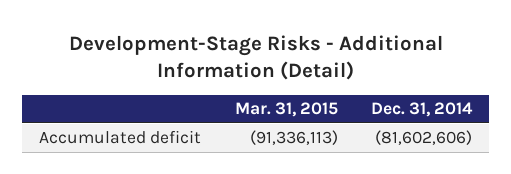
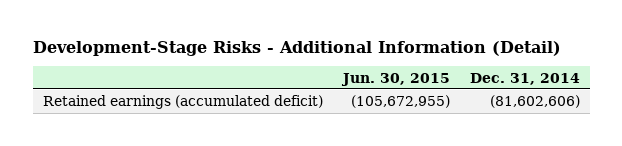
- | Mar. 31, 2015 | Dec. 31, 2014
+ | Jun. 30, 2015 | Dec. 31, 2014
- Accumulated deficit | (91,336,113) | (81,602,606)
+ Retained earnings (accumulated deficit) | (105,672,955) | (81,602,606)

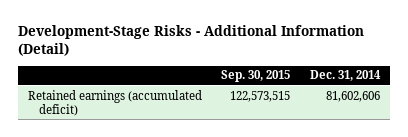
- | Jun. 30, 2015 | Dec. 31, 2014
+ | Sep. 30, 2015 | Dec. 31, 2014
- Retained earnings (accumulated deficit) | (105,672,955) | (81,602,606)
+ Retained earnings (accumulated deficit) | 122,573,515 | 81,602,606

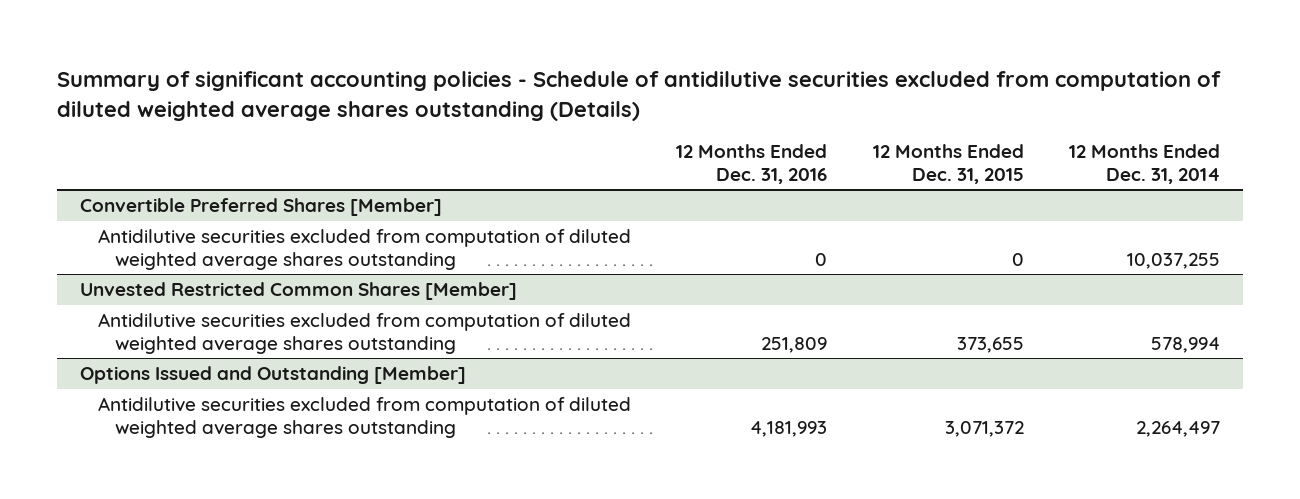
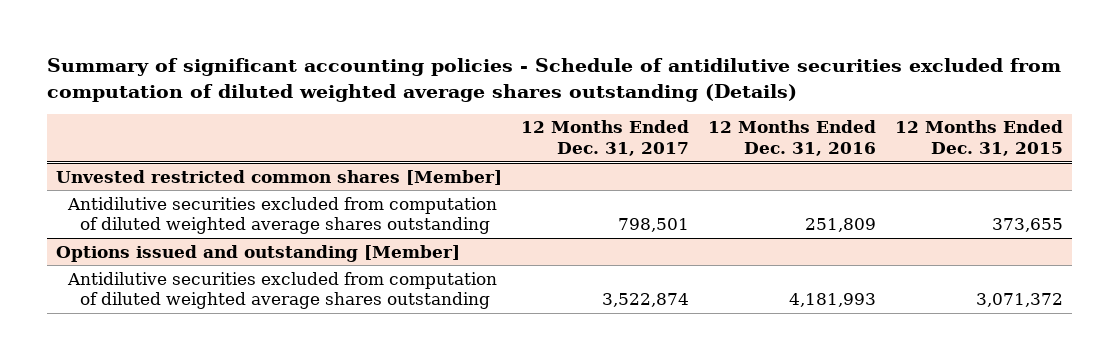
- | 12 Months Ended Dec. 31, 2016 | 12 Months Ended Dec. 31, 2015 | 12 Months Ended Dec. 31, 2014
+ | 12 Months Ended Dec. 31, 2017 | 12 Months Ended Dec. 31, 2016 | 12 Months Ended Dec. 31, 2015
- Convertible Preferred Shares [Member]
- Antidilutive securities excluded from computation of diluted weighted average shares outstanding | 0 | 0 | 10,037,255
- Unvested Restricted Common Shares [Member]
+ Unvested restricted common shares [Member]
- Options Issued and Outstanding [Member]
+ Options issued and outstanding [Member]

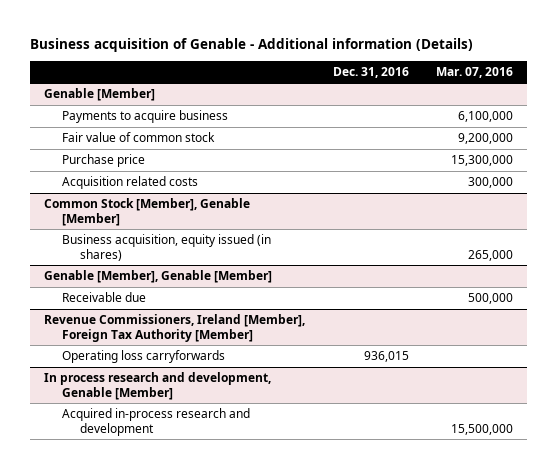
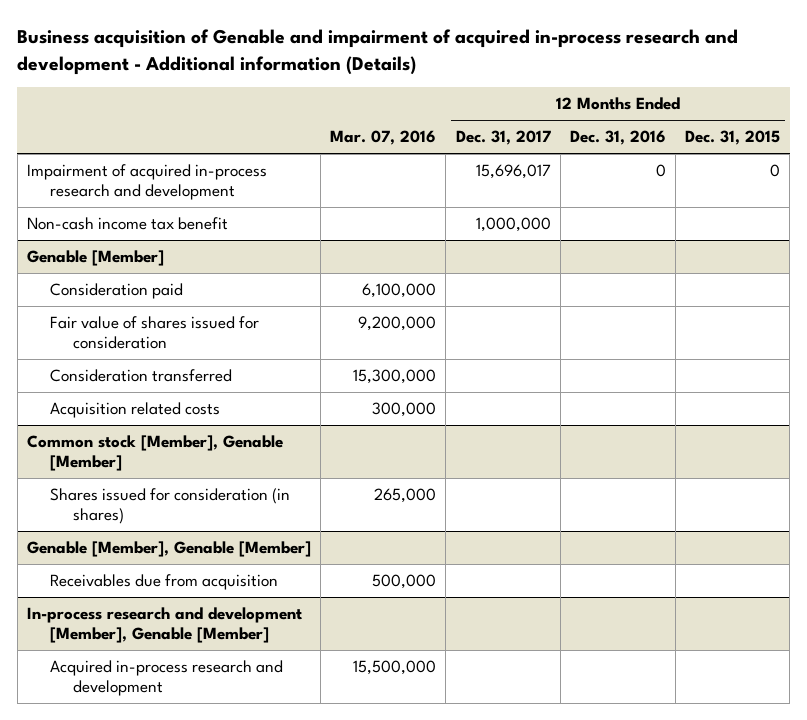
- Business acquisition of Genable - Additional information (Details)
+ Business acquisition of Genable and impairment of acquired in-process research and development - Additional information (Details)
- | Dec. 31, 2016 | Mar. 07, 2016
+ | Mar. 07, 2016 | 12 Months Ended Dec. 31, 2017 | 12 Months Ended Dec. 31, 2016 | 12 Months Ended Dec. 31, 2015
+ Impairment of acquired in-process research and development | | 15,696,017 | 0 | 0
+ Non-cash income tax benefit | | 1,000,000 | |
@ Genable [Member]
- Payments to acquire business | | 6,100,000
- Fair value of common stock | | 9,200,000
- Purchase price | | 15,300,000
+ Consideration paid | 6,100,000 | | |
+ Fair value of shares issued for consideration | 9,200,000 | | |
+ Consideration transferred | 15,300,000 | | |
- Common Stock [Member], Genable [Member]
- Business acquisition, equity issued (in shares) | | 265,000
+ Common stock [Member], Genable [Member]
+ Shares issued for consideration (in shares) | 265,000 | | |
@ Genable [Member], Genable [Member]
- Receivable due | | 500,000
- Revenue Commissioners, Ireland [Member], Foreign Tax Authority [Member]
- Operating loss carryforwards | 936,015 |
- In process research and development, Genable [Member]
@ Genable [Member], Genable [Member]
+ Receivables due from acquisition | 500,000 | | |
+ In-process research and development [Member], Genable [Member]

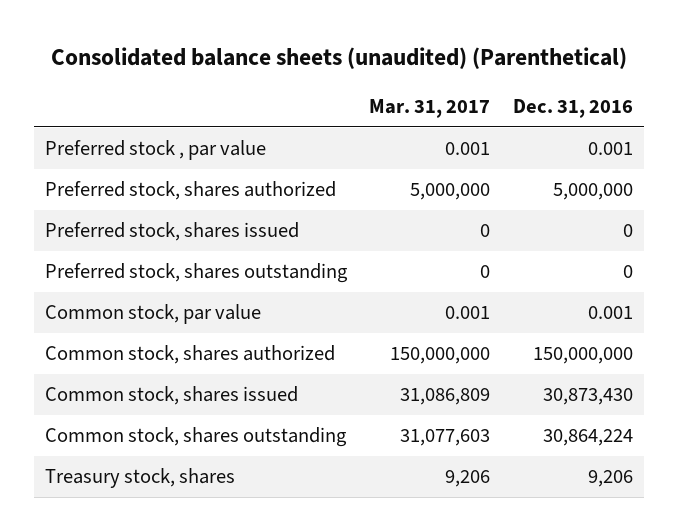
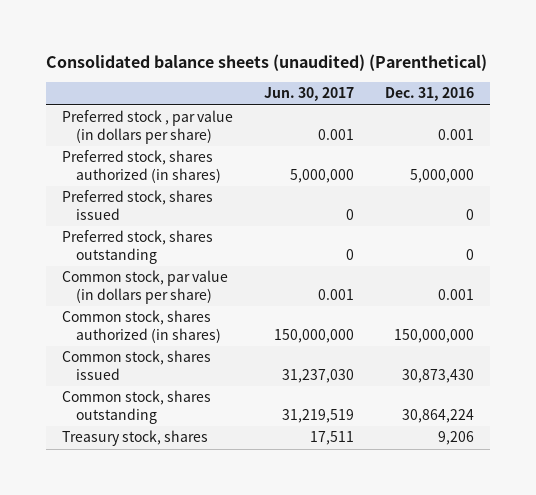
- | Mar. 31, 2017 | Dec. 31, 2016
+ | Jun. 30, 2017 | Dec. 31, 2016
- Preferred stock , par value | 0.001 | 0.001
- Preferred stock, shares authorized | 5,000,000 | 5,000,000
+ Preferred stock , par value (in dollars per share) | 0.001 | 0.001
+ Preferred stock, shares authorized (in shares) | 5,000,000 | 5,000,000
- Common stock, par value | 0.001 | 0.001
- Common stock, shares authorized | 150,000,000 | 150,000,000
+ Common stock, par value (in dollars per share) | 0.001 | 0.001
+ Common stock, shares authorized (in shares) | 150,000,000 | 150,000,000

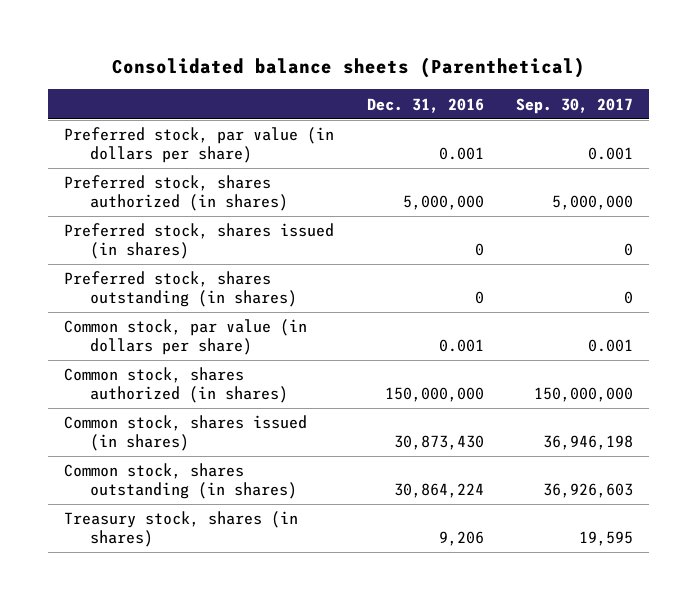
- Consolidated balance sheets (unaudited) (Parenthetical)
+ Consolidated balance sheets (Parenthetical)
- | Jun. 30, 2017 | Dec. 31, 2016
+ | Dec. 31, 2016 | Sep. 30, 2017
- Preferred stock , par value (in dollars per share) | 0.001 | 0.001
+ Preferred stock, par value (in dollars per share) | 0.001 | 0.001
- Preferred stock, shares issued | 0 | 0
- Preferred stock, shares outstanding | 0 | 0
+ Preferred stock, shares issued (in shares) | 0 | 0
+ Preferred stock, shares outstanding (in shares) | 0 | 0
- Common stock, shares issued | 31,237,030 | 30,873,430
- Common stock, shares outstanding | 31,219,519 | 30,864,224
- Treasury stock, shares | 17,511 | 9,206
+ Common stock, shares issued (in shares) | 30,873,430 | 36,946,198
+ Common stock, shares outstanding (in shares) | 30,864,224 | 36,926,603
+ Treasury stock, shares (in shares) | 9,206 | 19,595

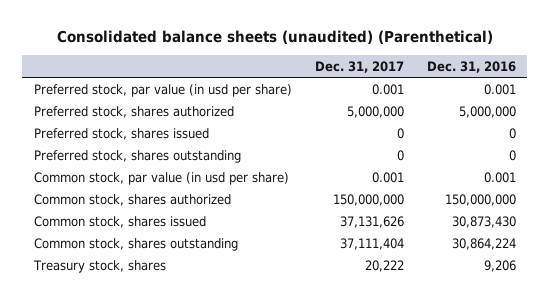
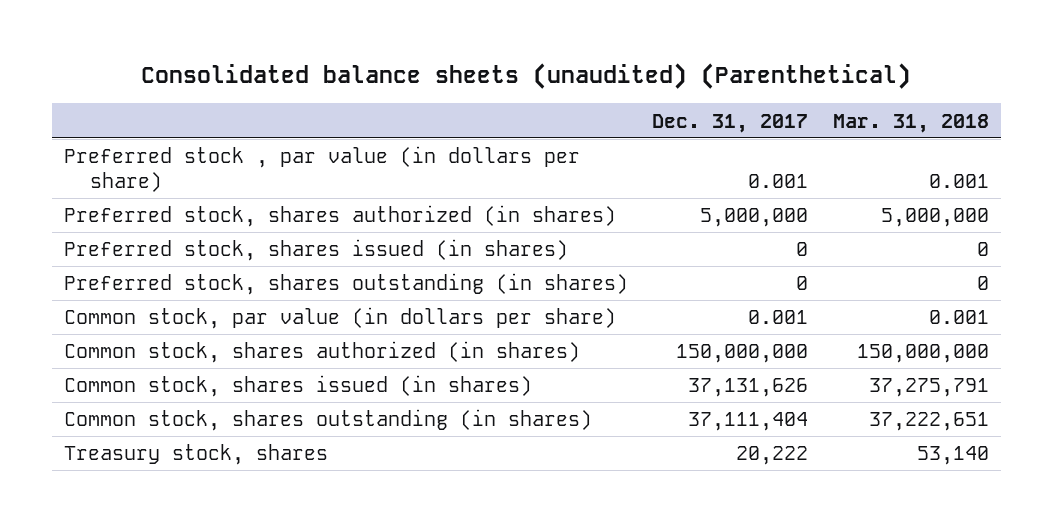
- | Dec. 31, 2017 | Dec. 31, 2016
+ | Dec. 31, 2017 | Mar. 31, 2018
- Preferred stock, par value (in usd per share) | 0.001 | 0.001
- Preferred stock, shares authorized | 5,000,000 | 5,000,000
- Preferred stock, shares issued | 0 | 0
- Preferred stock, shares outstanding | 0 | 0
- Common stock, par value (in usd per share) | 0.001 | 0.001
- Common stock, shares authorized | 150,000,000 | 150,000,000
- Common stock, shares issued | 37,131,626 | 30,873,430
- Common stock, shares outstanding | 37,111,404 | 30,864,224
+ Preferred stock , par value (in dollars per share) | 0.001 | 0.001
+ Preferred stock, shares authorized (in shares) | 5,000,000 | 5,000,000
+ Preferred stock, shares issued (in shares) | 0 | 0
+ Preferred stock, shares outstanding (in shares) | 0 | 0
+ Common stock, par value (in dollars per share) | 0.001 | 0.001
+ Common stock, shares authorized (in shares) | 150,000,000 | 150,000,000
+ Common stock, shares issued (in shares) | 37,131,626 | 37,275,791
+ Common stock, shares outstanding (in shares) | 37,111,404 | 37,222,651

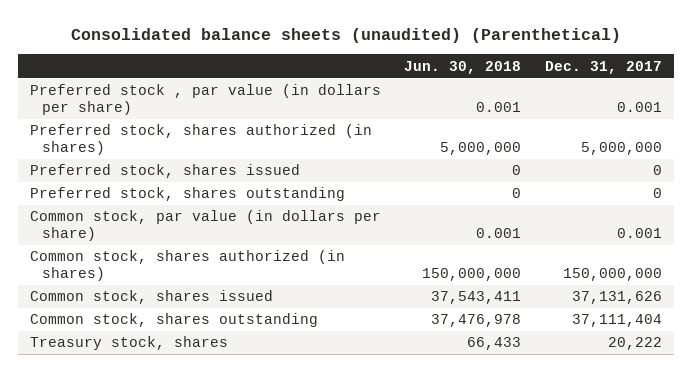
- | Dec. 31, 2017 | Mar. 31, 2018
+ | Jun. 30, 2018 | Dec. 31, 2017
- Preferred stock, shares issued (in shares) | 0 | 0
- Preferred stock, shares outstanding (in shares) | 0 | 0
+ Preferred stock, shares issued | 0 | 0
+ Preferred stock, shares outstanding | 0 | 0
- Common stock, shares issued (in shares) | 37,131,626 | 37,275,791
- Common stock, shares outstanding (in shares) | 37,111,404 | 37,222,651
+ Common stock, shares issued | 37,543,411 | 37,131,626
+ Common stock, shares outstanding | 37,476,978 | 37,111,404

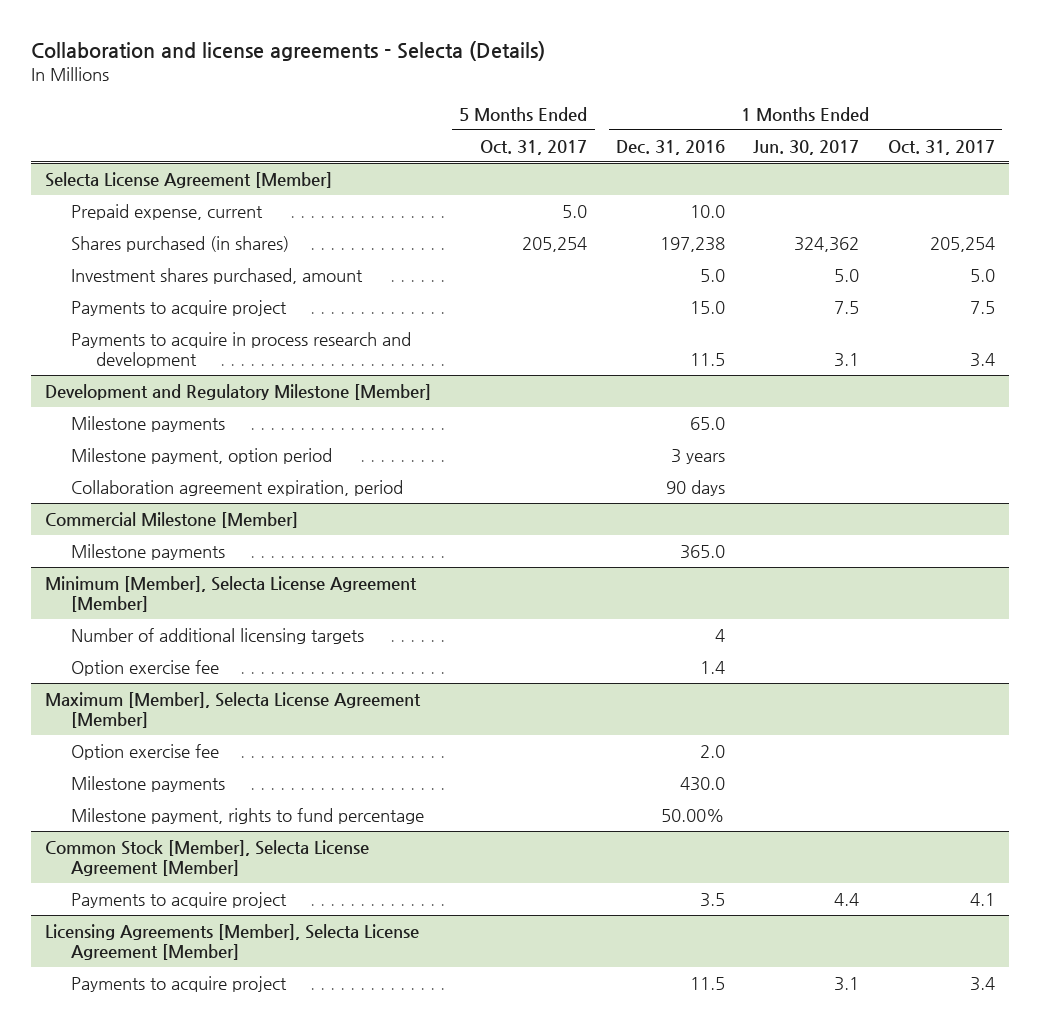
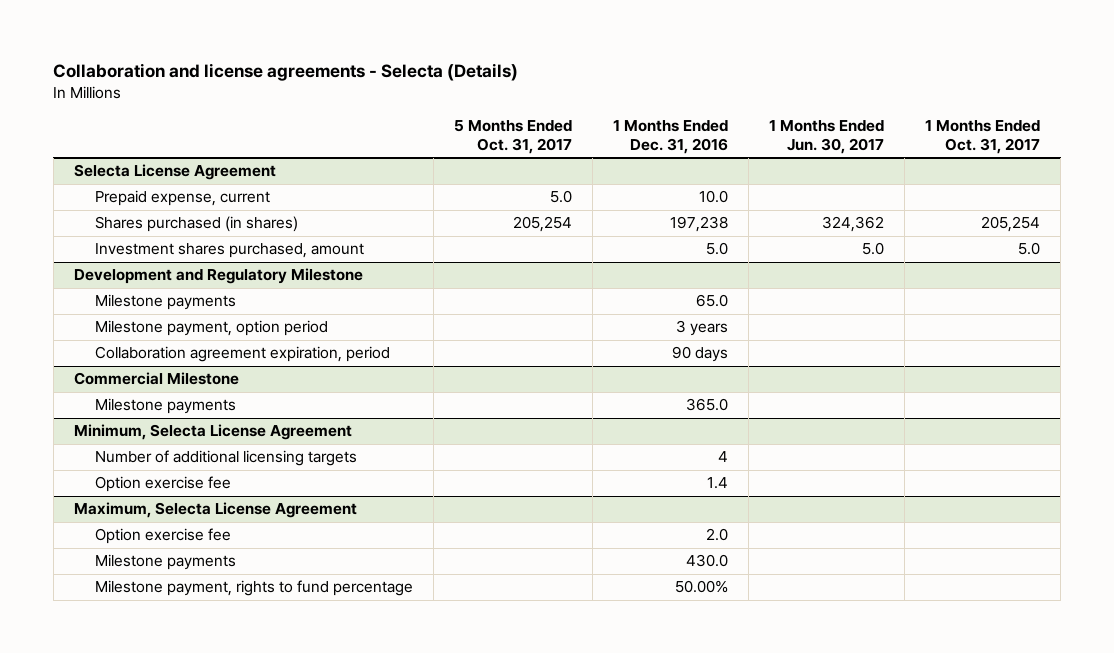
- Selecta License Agreement [Member]
+ Selecta License Agreement
- Payments to acquire project | | 15.0 | 7.5 | 7.5
- Payments to acquire in process research and development | | 11.5 | 3.1 | 3.4
- Development and Regulatory Milestone [Member]
+ Development and Regulatory Milestone
- Commercial Milestone [Member]
+ Commercial Milestone
- Minimum [Member], Selecta License Agreement [Member]
+ Minimum, Selecta License Agreement
- Maximum [Member], Selecta License Agreement [Member]
+ Maximum, Selecta License Agreement
- Common Stock [Member], Selecta License Agreement [Member]
- Payments to acquire project | | 3.5 | 4.4 | 4.1
- Licensing Agreements [Member], Selecta License Agreement [Member]
- Payments to acquire project | | 11.5 | 3.1 | 3.4

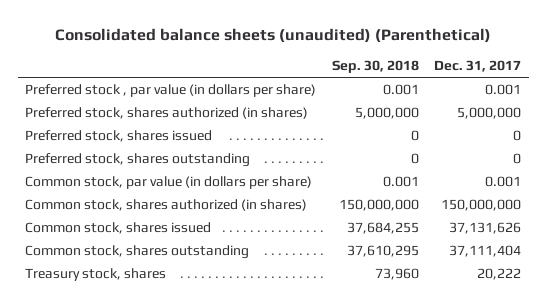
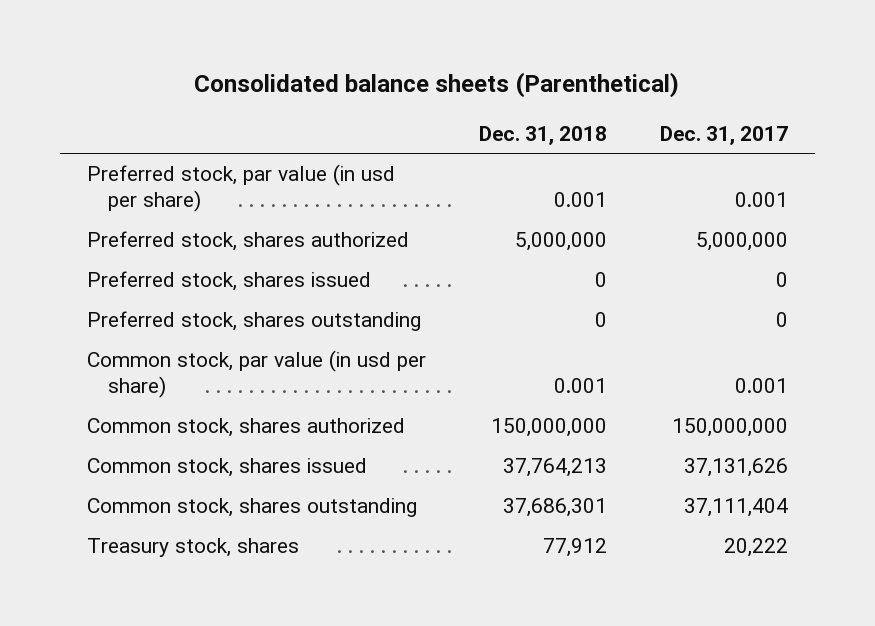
- Consolidated balance sheets (unaudited) (Parenthetical)
+ Consolidated balance sheets (Parenthetical)
- | Sep. 30, 2018 | Dec. 31, 2017
+ | Dec. 31, 2018 | Dec. 31, 2017
- Preferred stock , par value (in dollars per share) | 0.001 | 0.001
- Preferred stock, shares authorized (in shares) | 5,000,000 | 5,000,000
+ Preferred stock, par value (in usd per share) | 0.001 | 0.001
+ Preferred stock, shares authorized | 5,000,000 | 5,000,000
- Common stock, par value (in dollars per share) | 0.001 | 0.001
- Common stock, shares authorized (in shares) | 150,000,000 | 150,000,000
+ Common stock, par value (in usd per share) | 0.001 | 0.001
+ Common stock, shares authorized | 150,000,000 | 150,000,000

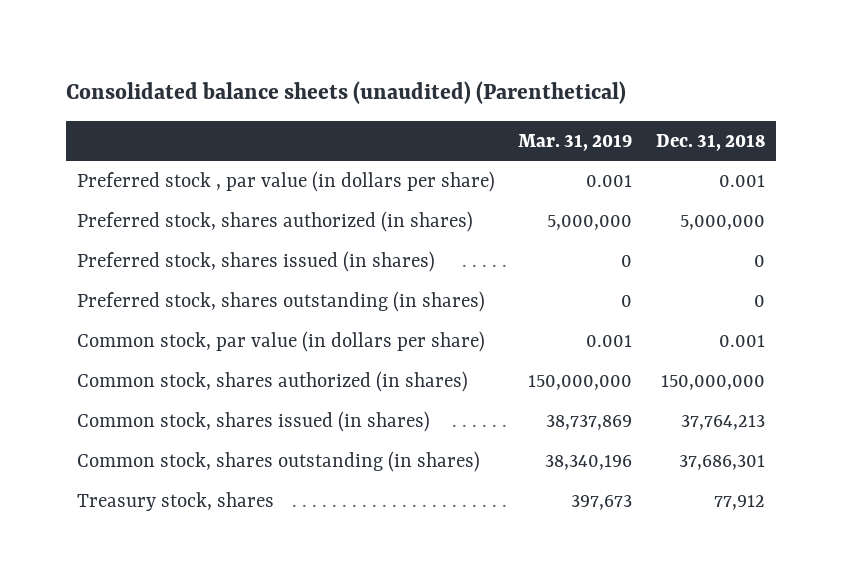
- Consolidated balance sheets (Parenthetical)
+ Consolidated balance sheets (unaudited) (Parenthetical)
- | Dec. 31, 2018 | Dec. 31, 2017
+ | Mar. 31, 2019 | Dec. 31, 2018
- Preferred stock, par value (in usd per share) | 0.001 | 0.001
- Preferred stock, shares authorized | 5,000,000 | 5,000,000
- Preferred stock, shares issued | 0 | 0
- Preferred stock, shares outstanding | 0 | 0
- Common stock, par value (in usd per share) | 0.001 | 0.001
- Common stock, shares authorized | 150,000,000 | 150,000,000
- Common stock, shares issued | 37,764,213 | 37,131,626
- Common stock, shares outstanding | 37,686,301 | 37,111,404
+ Preferred stock , par value (in dollars per share) | 0.001 | 0.001
+ Preferred stock, shares authorized (in shares) | 5,000,000 | 5,000,000
+ Preferred stock, shares issued (in shares) | 0 | 0
+ Preferred stock, shares outstanding (in shares) | 0 | 0
+ Common stock, par value (in dollars per share) | 0.001 | 0.001
+ Common stock, shares authorized (in shares) | 150,000,000 | 150,000,000
+ Common stock, shares issued (in shares) | 38,737,869 | 37,764,213
+ Common stock, shares outstanding (in shares) | 38,340,196 | 37,686,301

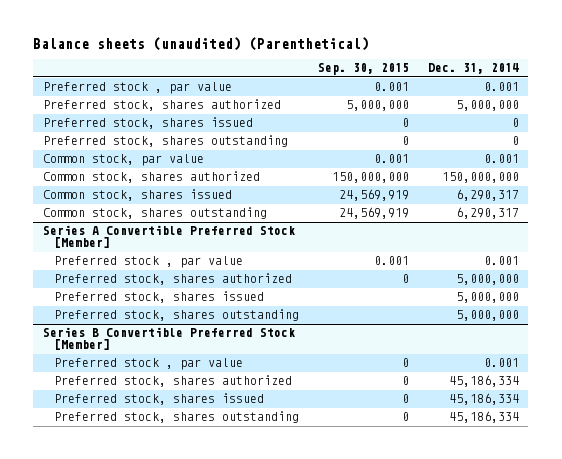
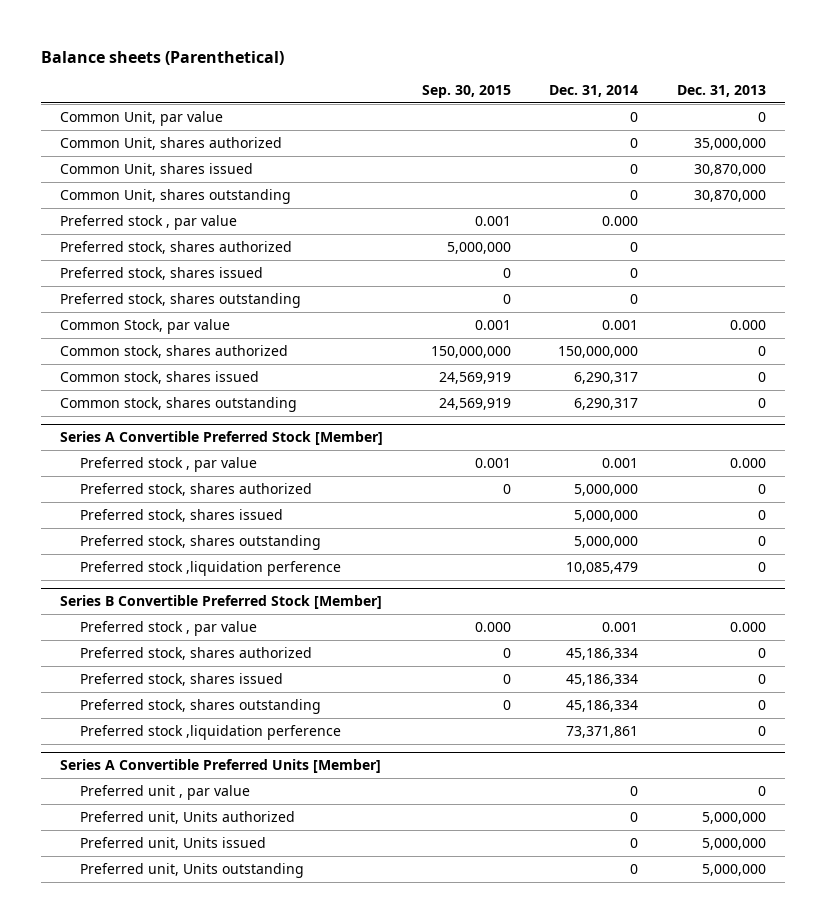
- Balance sheets (unaudited) (Parenthetical)
+ Balance sheets (Parenthetical)
- | Sep. 30, 2015 | Dec. 31, 2014
+ | Sep. 30, 2015 | Dec. 31, 2014 | Dec. 31, 2013
- Preferred stock , par value | 0.001 | 0.001
- Preferred stock, shares authorized | 5,000,000 | 5,000,000
+ Common Unit, par value | | 0 | 0
+ Common Unit, shares authorized | | 0 | 35,000,000
+ Common Unit, shares issued | | 0 | 30,870,000
+ Common Unit, shares outstanding | | 0 | 30,870,000
+ Preferred stock , par value | 0.001 | 0.000 |
+ Preferred stock, shares authorized | 5,000,000 | 0 |
- Common stock, par value | 0.001 | 0.001
+ Common Stock, par value | 0.001 | 0.001 | 0.000
@ Series A Convertible Preferred Stock [Member]
+ Preferred stock ,liquidation perference | | 10,085,479 | 0
@ Series B Convertible Preferred Stock [Member]
- Preferred stock , par value | 0 | 0.001
+ Preferred stock , par value | 0.000 | 0.001 | 0.000
+ Preferred stock ,liquidation perference | | 73,371,861 | 0
+ Series A Convertible Preferred Units [Member]
+ Preferred unit , par value | | 0 | 0
+ Preferred unit, Units authorized | | 0 | 5,000,000
+ Preferred unit, Units issued | | 0 | 5,000,000
+ Preferred unit, Units outstanding | | 0 | 5,000,000

